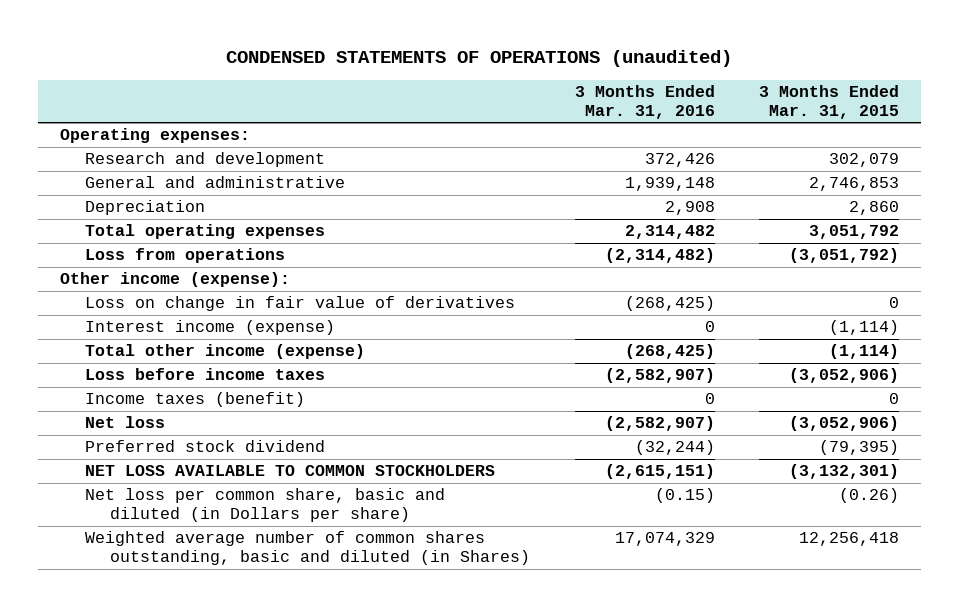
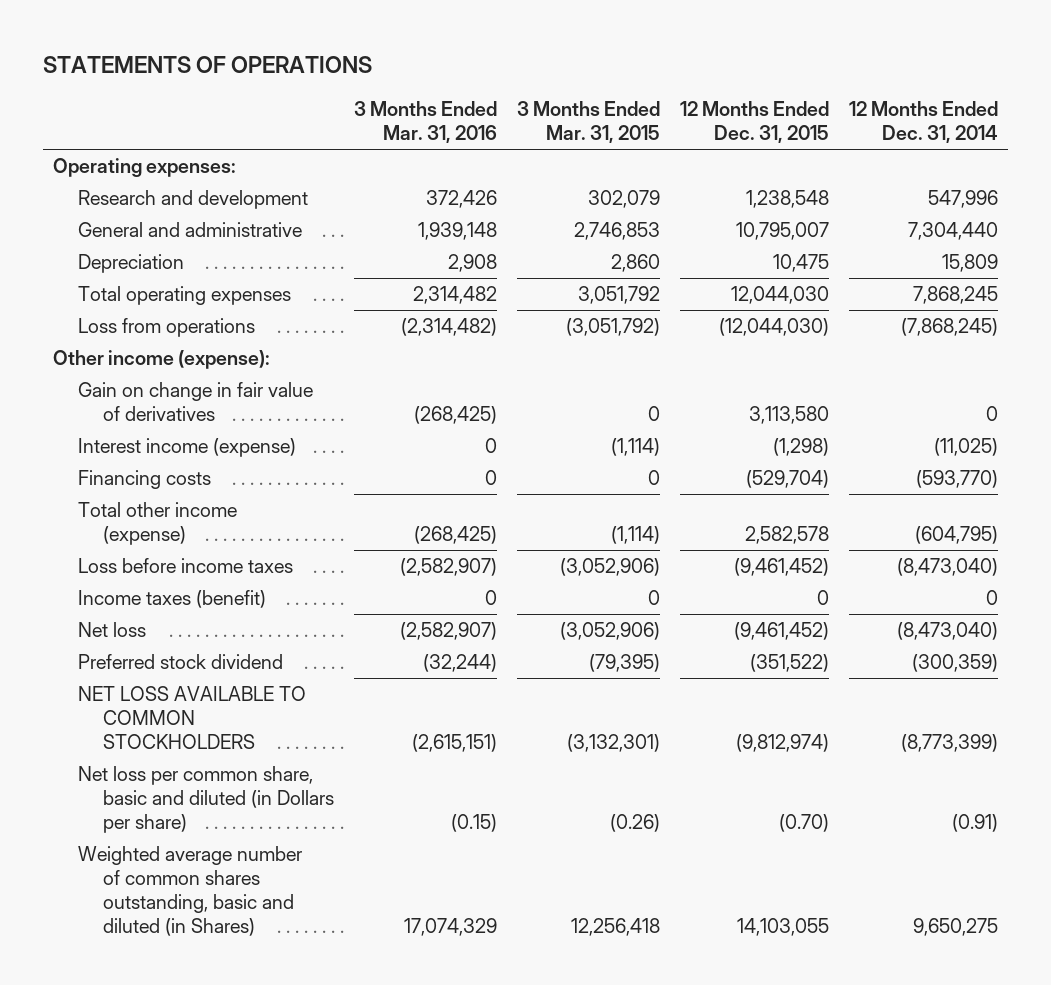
- CONDENSED STATEMENTS OF OPERATIONS (unaudited)
+ STATEMENTS OF OPERATIONS
- | 3 Months Ended Mar. 31, 2016 | 3 Months Ended Mar. 31, 2015
+ | 3 Months Ended Mar. 31, 2016 | 3 Months Ended Mar. 31, 2015 | 12 Months Ended Dec. 31, 2015 | 12 Months Ended Dec. 31, 2014
- Loss on change in fair value of derivatives | (268,425) | 0
+ Gain on change in fair value of derivatives | (268,425) | 0 | 3,113,580 | 0
+ Financing costs | 0 | 0 | (529,704) | (593,770)

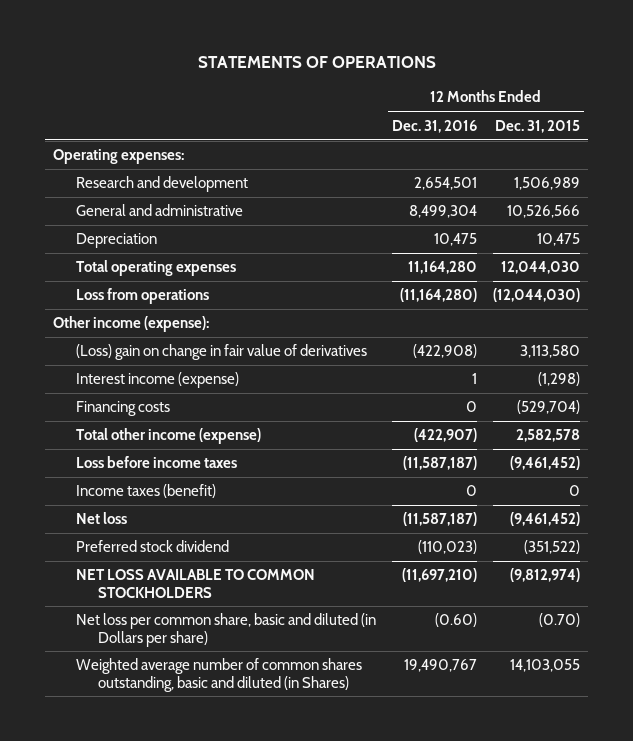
- | 3 Months Ended Mar. 31, 2016 | 3 Months Ended Mar. 31, 2015 | 12 Months Ended Dec. 31, 2015 | 12 Months Ended Dec. 31, 2014
+ | 12 Months Ended Dec. 31, 2016 | 12 Months Ended Dec. 31, 2015
- Research and development | 372,426 | 302,079 | 1,238,548 | 547,996
- General and administrative | 1,939,148 | 2,746,853 | 10,795,007 | 7,304,440
+ Research and development | 2,654,501 | 1,506,989
+ General and administrative | 8,499,304 | 10,526,566
- Gain on change in fair value of derivatives | (268,425) | 0 | 3,113,580 | 0
+ (Loss) gain on change in fair value of derivatives | (422,908) | 3,113,580

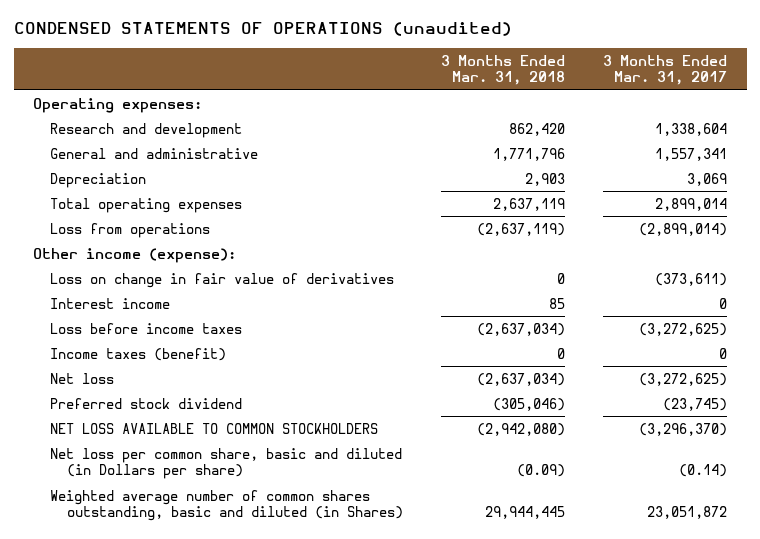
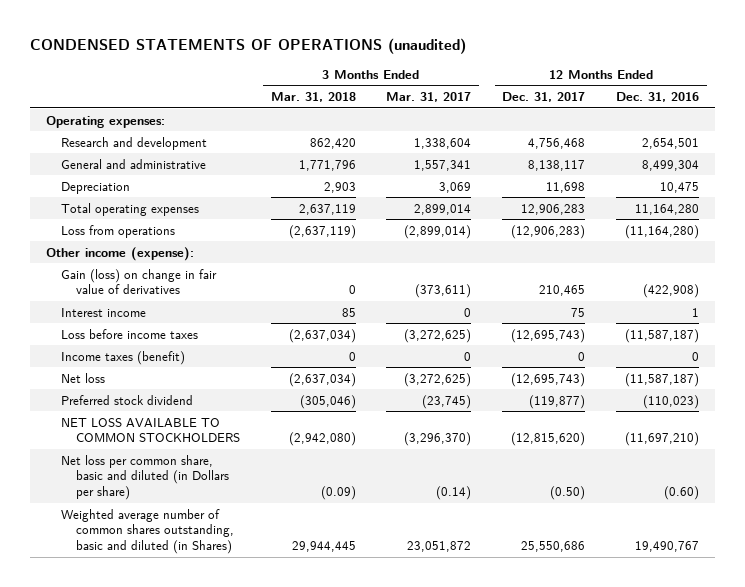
- | 3 Months Ended Mar. 31, 2018 | 3 Months Ended Mar. 31, 2017
+ | 3 Months Ended Mar. 31, 2018 | 3 Months Ended Mar. 31, 2017 | 12 Months Ended Dec. 31, 2017 | 12 Months Ended Dec. 31, 2016
- Loss on change in fair value of derivatives | 0 | (373,611)
+ Gain (loss) on change in fair value of derivatives | 0 | (373,611) | 210,465 | (422,908)

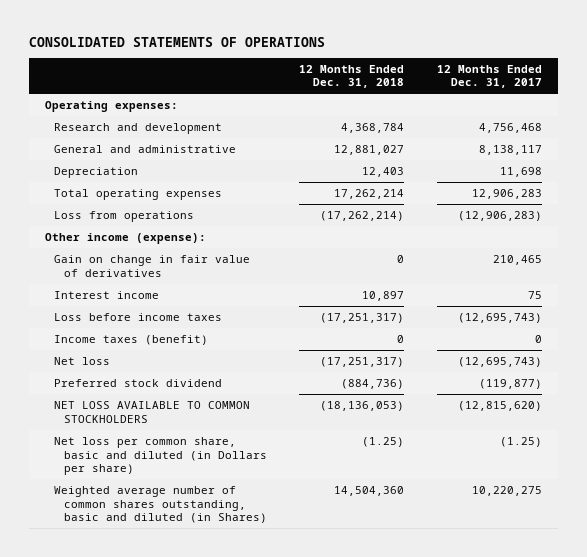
- CONDENSED STATEMENTS OF OPERATIONS (unaudited)
+ CONSOLIDATED STATEMENTS OF OPERATIONS
- | 3 Months Ended Mar. 31, 2018 | 3 Months Ended Mar. 31, 2017 | 12 Months Ended Dec. 31, 2017 | 12 Months Ended Dec. 31, 2016
+ | 12 Months Ended Dec. 31, 2018 | 12 Months Ended Dec. 31, 2017
- Gain (loss) on change in fair value of derivatives | 0 | (373,611) | 210,465 | (422,908)
+ Gain on change in fair value of derivatives | 0 | 210,465
- Net loss per common share, basic and diluted (in Dollars per share) | (0.09) | (0.14) | (0.50) | (0.60)
- Weighted average number of common shares outstanding, basic and diluted (in Shares) | 29,944,445 | 23,051,872 | 25,550,686 | 19,490,767
+ Net loss per common share, basic and diluted (in Dollars per share) | (1.25) | (1.25)
+ Weighted average number of common shares outstanding, basic and diluted (in Shares) | 14,504,360 | 10,220,275

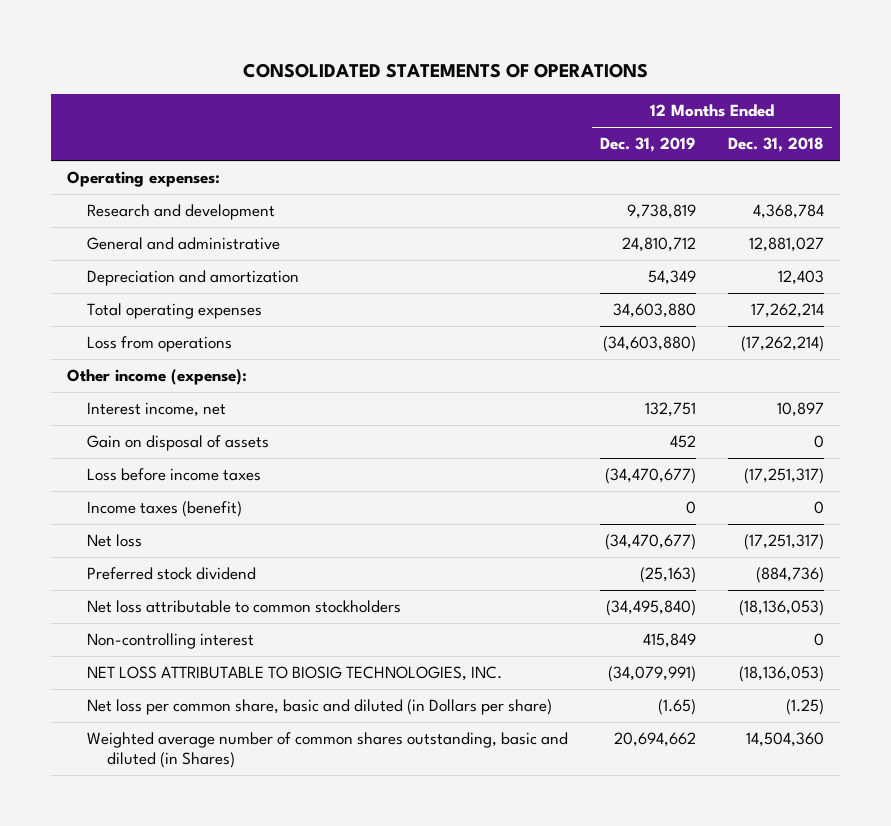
- | 12 Months Ended Dec. 31, 2018 | 12 Months Ended Dec. 31, 2017
+ | 12 Months Ended Dec. 31, 2019 | 12 Months Ended Dec. 31, 2018
- Depreciation | 12,403 | 11,698
+ Depreciation and amortization | 54,349 | 12,403
- Gain on change in fair value of derivatives | 0 | 210,465
- Interest income | 10,897 | 75
+ Interest income, net | 132,751 | 10,897
+ Gain on disposal of assets | 452 | 0
- NET LOSS AVAILABLE TO COMMON STOCKHOLDERS | (18,136,053) | (12,815,620)
+ Net loss attributable to common stockholders | (34,495,840) | (18,136,053)
+ Non-controlling interest | 415,849 | 0
+ NET LOSS ATTRIBUTABLE TO BIOSIG TECHNOLOGIES, INC. | (34,079,991) | (18,136,053)

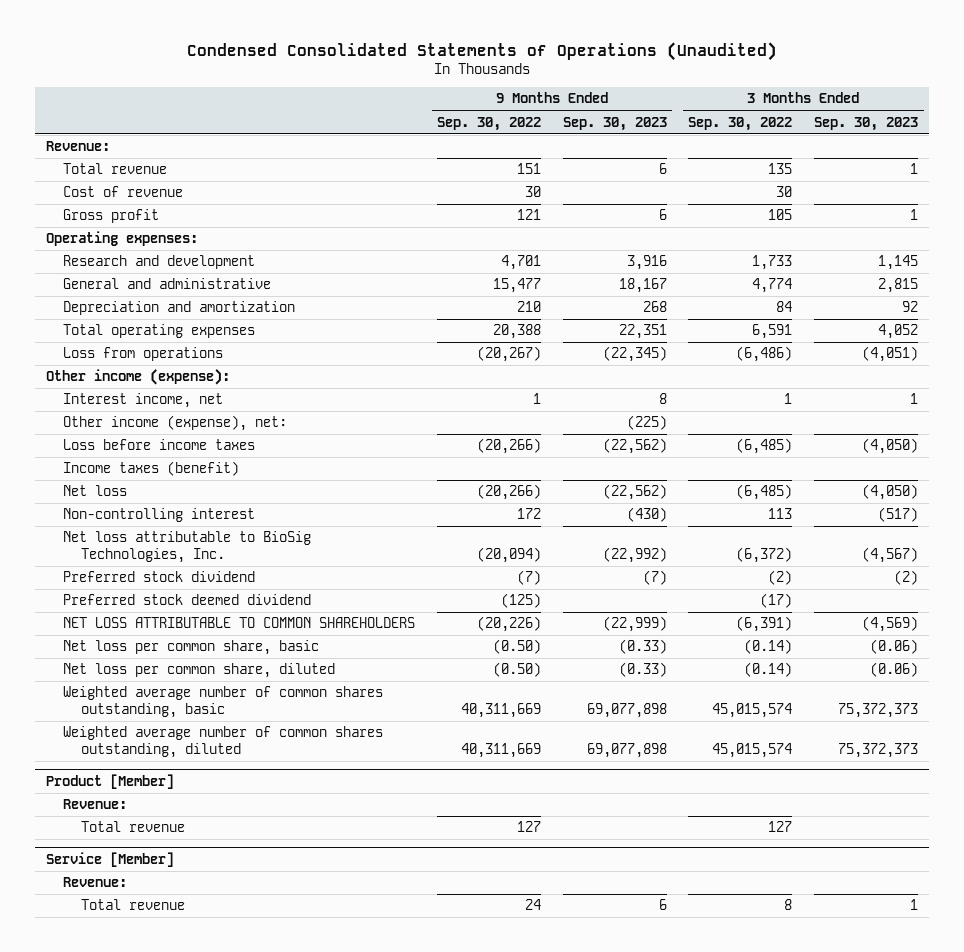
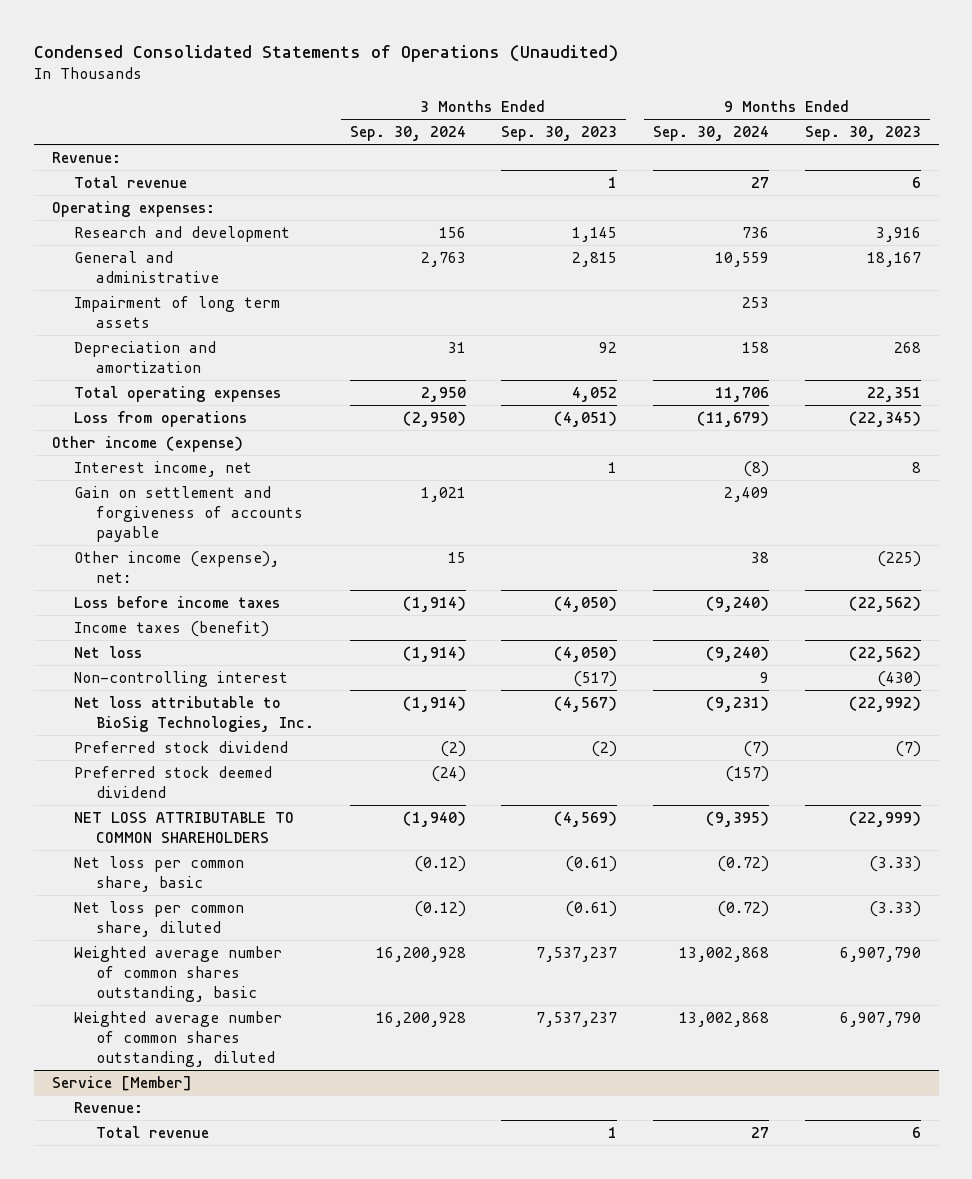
- | 9 Months Ended Sep. 30, 2022 | 9 Months Ended Sep. 30, 2023 | 3 Months Ended Sep. 30, 2022 | 3 Months Ended Sep. 30, 2023
+ | 3 Months Ended Sep. 30, 2024 | 3 Months Ended Sep. 30, 2023 | 9 Months Ended Sep. 30, 2024 | 9 Months Ended Sep. 30, 2023
- Cost of revenue | 30 | | 30 |
- Gross profit | 121 | 6 | 105 | 1
+ Impairment of long term assets | | | 253 |
- Other income (expense):
+ Other income (expense)
+ Gain on settlement and forgiveness of accounts payable | 1,021 | | 2,409 |
- Net loss per common share, basic | (0.50) | (0.33) | (0.14) | (0.06)
- Net loss per common share, diluted | (0.50) | (0.33) | (0.14) | (0.06)
- Weighted average number of common shares outstanding, basic | 40,311,669 | 69,077,898 | 45,015,574 | 75,372,373
- Weighted average number of common shares outstanding, diluted | 40,311,669 | 69,077,898 | 45,015,574 | 75,372,373
- Product [Member]
- Revenue:
- Total revenue | 127 | | 127 |
+ Net loss per common share, basic | (0.12) | (0.61) | (0.72) | (3.33)
+ Net loss per common share, diluted | (0.12) | (0.61) | (0.72) | (3.33)
+ Weighted average number of common shares outstanding, basic | 16,200,928 | 7,537,237 | 13,002,868 | 6,907,790
+ Weighted average number of common shares outstanding, diluted | 16,200,928 | 7,537,237 | 13,002,868 | 6,907,790

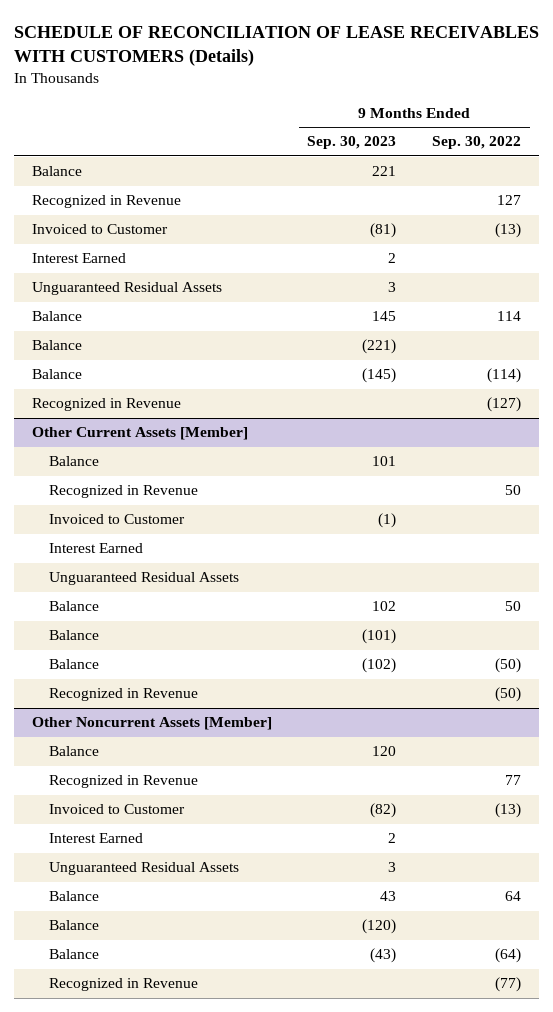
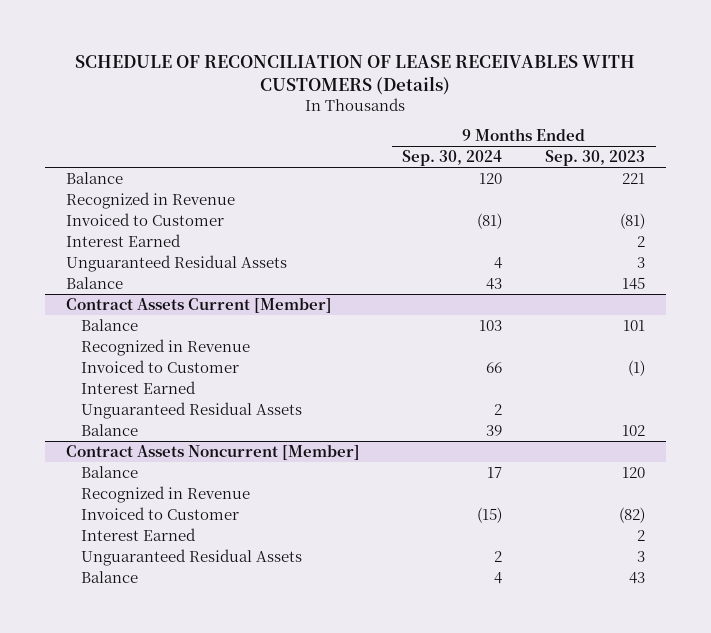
- | 9 Months Ended Sep. 30, 2023 | 9 Months Ended Sep. 30, 2022
+ | 9 Months Ended Sep. 30, 2024 | 9 Months Ended Sep. 30, 2023
- Balance | (221) |
- Balance | (145) | (114)
- Recognized in Revenue | | (127)
- Other Current Assets [Member]
+ Contract Assets Current [Member]
- Balance | (101) |
- Balance | (102) | (50)
- Recognized in Revenue | | (50)
- Other Noncurrent Assets [Member]
+ Contract Assets Noncurrent [Member]
- Balance | (120) |
- Balance | (43) | (64)
- Recognized in Revenue | | (77)

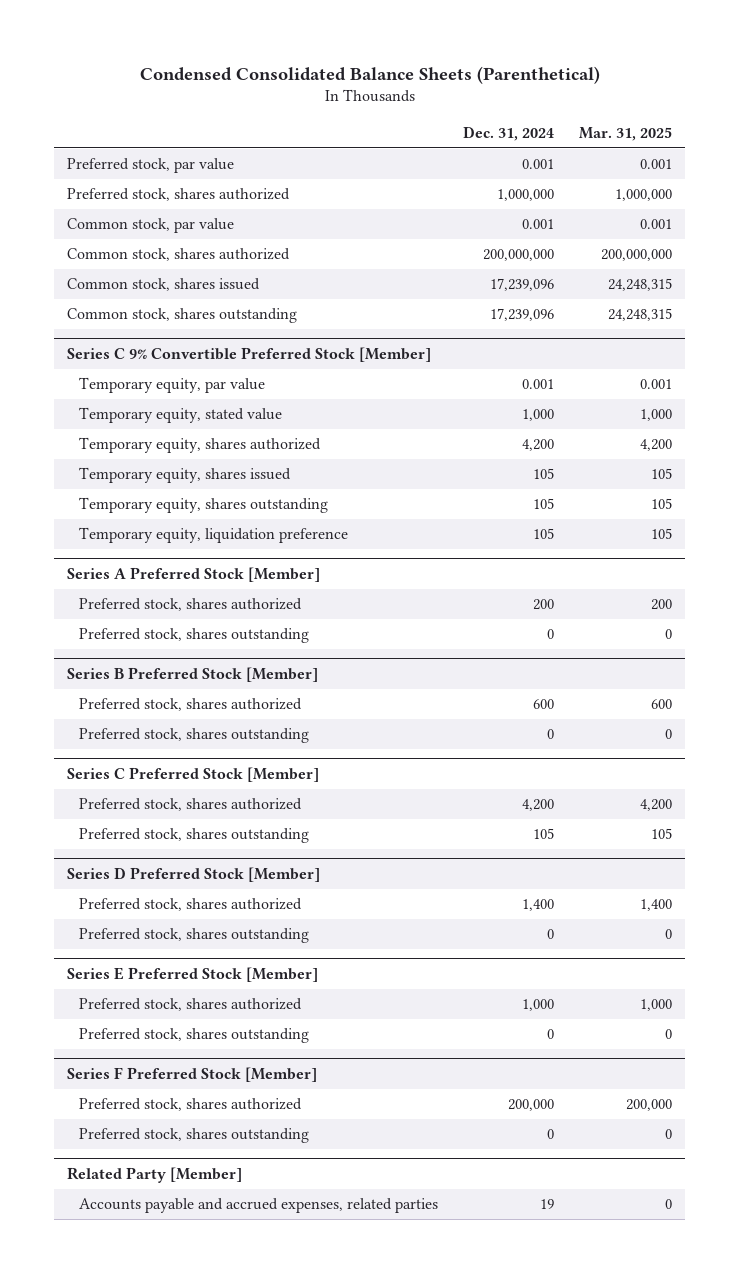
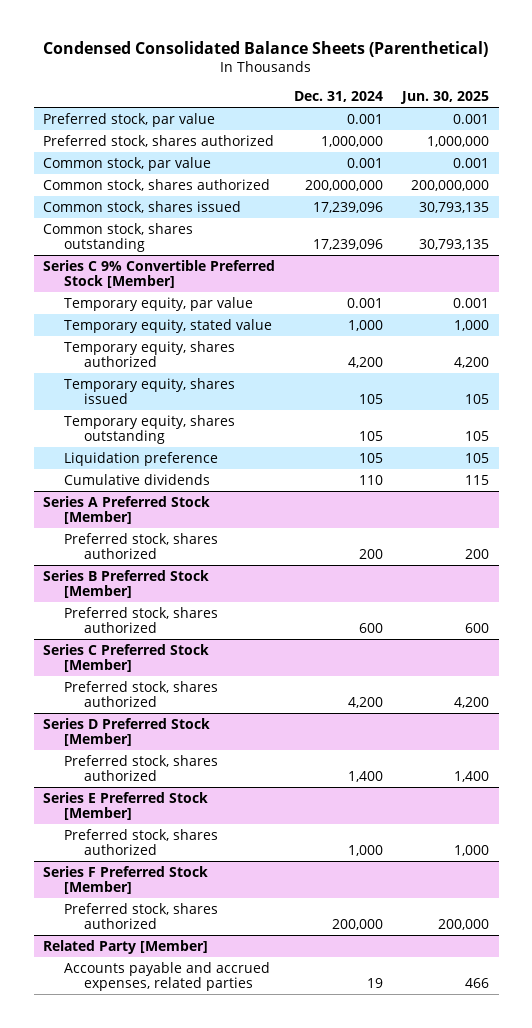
- | Dec. 31, 2024 | Mar. 31, 2025
+ | Dec. 31, 2024 | Jun. 30, 2025
@ Series C 9% Convertible Preferred Stock [Member]
- Temporary equity, liquidation preference | 105 | 105
+ Liquidation preference | 105 | 105
+ Cumulative dividends | 110 | 115
@ Series A Preferred Stock [Member]
- Preferred stock, shares outstanding | 0 | 0
@ Series B Preferred Stock [Member]
- Preferred stock, shares outstanding | 0 | 0
@ Series C Preferred Stock [Member]
- Preferred stock, shares outstanding | 105 | 105
@ Series D Preferred Stock [Member]
- Preferred stock, shares outstanding | 0 | 0
@ Series E Preferred Stock [Member]
- Preferred stock, shares outstanding | 0 | 0
@ Series F Preferred Stock [Member]
- Preferred stock, shares outstanding | 0 | 0

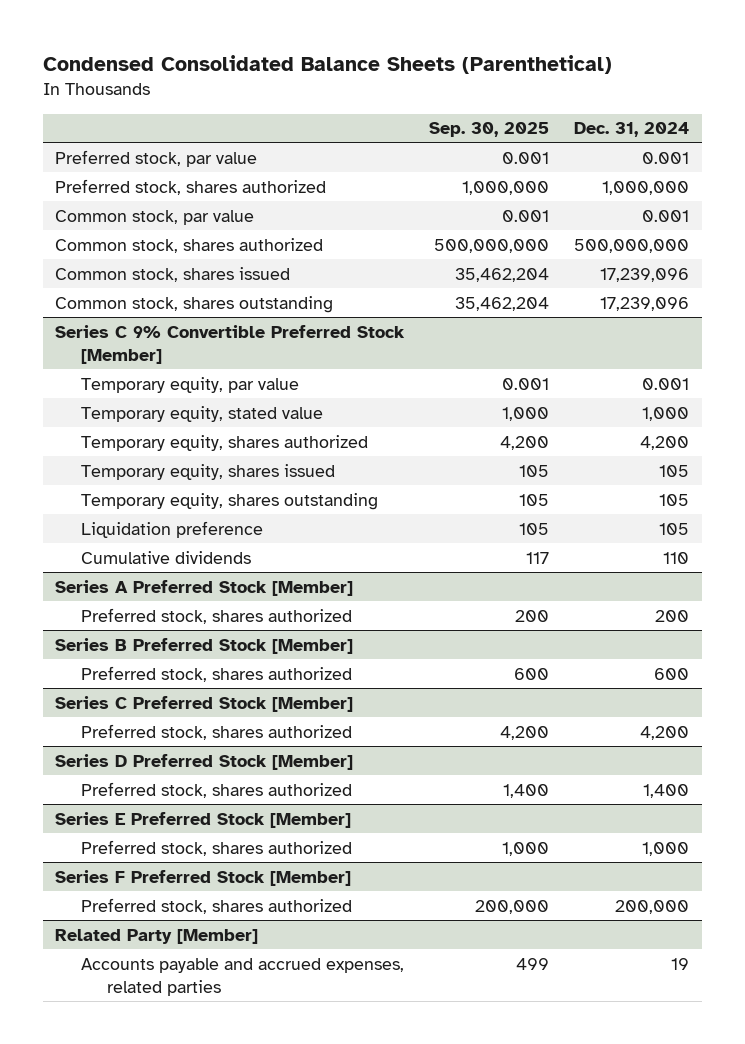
- | Dec. 31, 2024 | Jun. 30, 2025
+ | Sep. 30, 2025 | Dec. 31, 2024
- Common stock, shares authorized | 200,000,000 | 200,000,000
+ Common stock, shares authorized | 500,000,000 | 500,000,000

